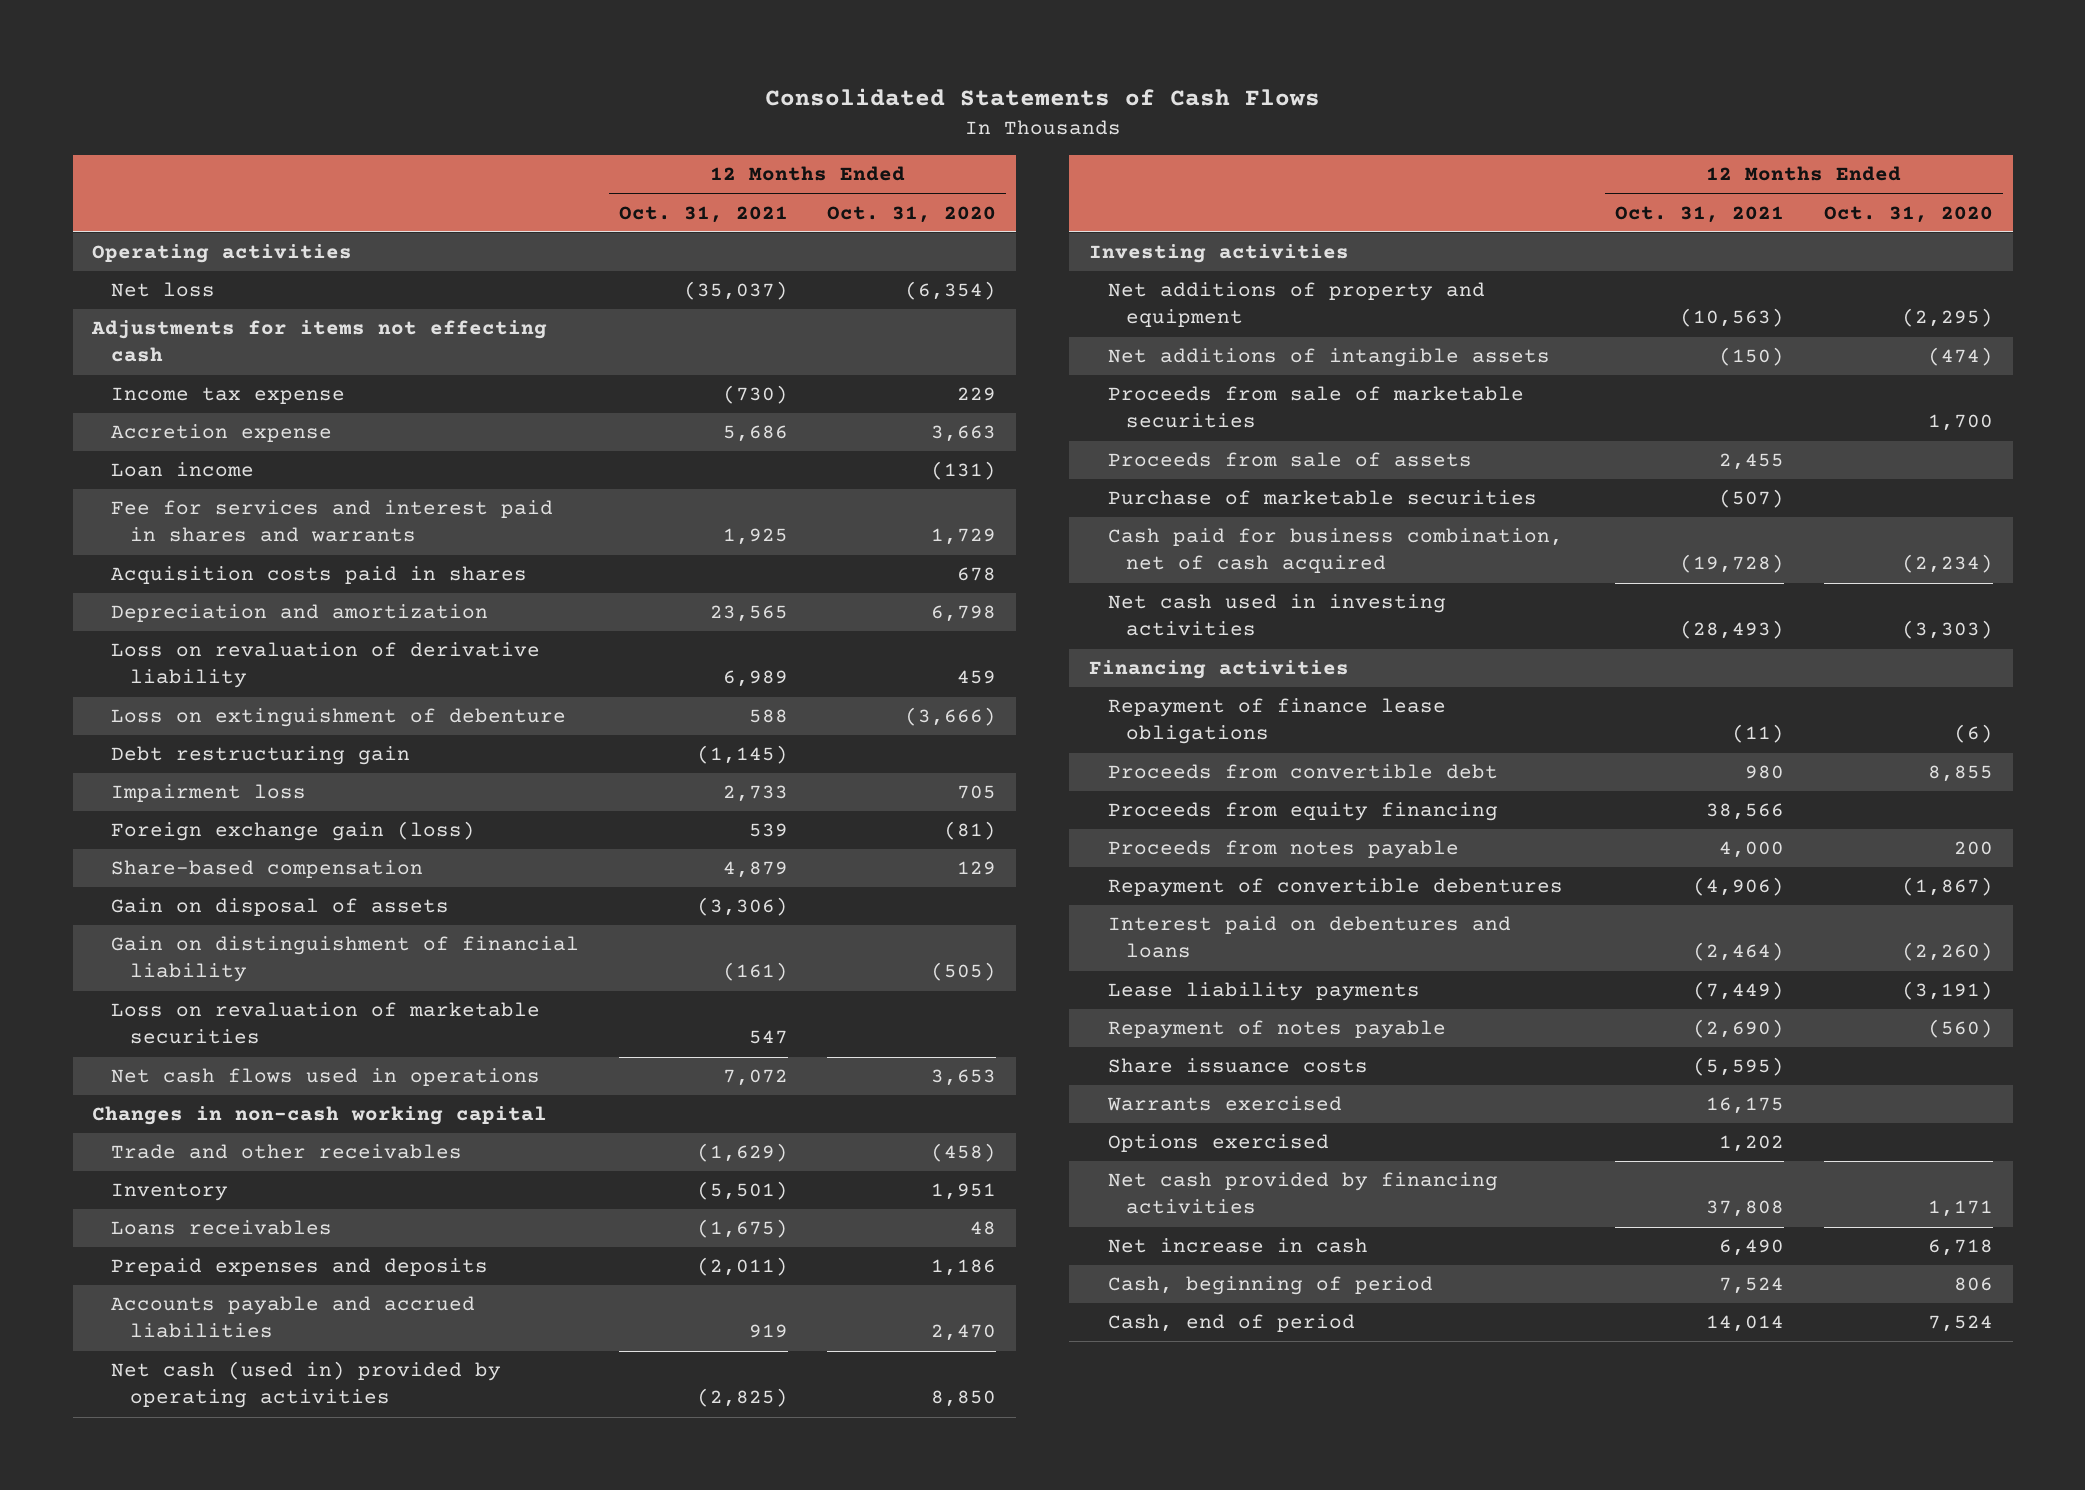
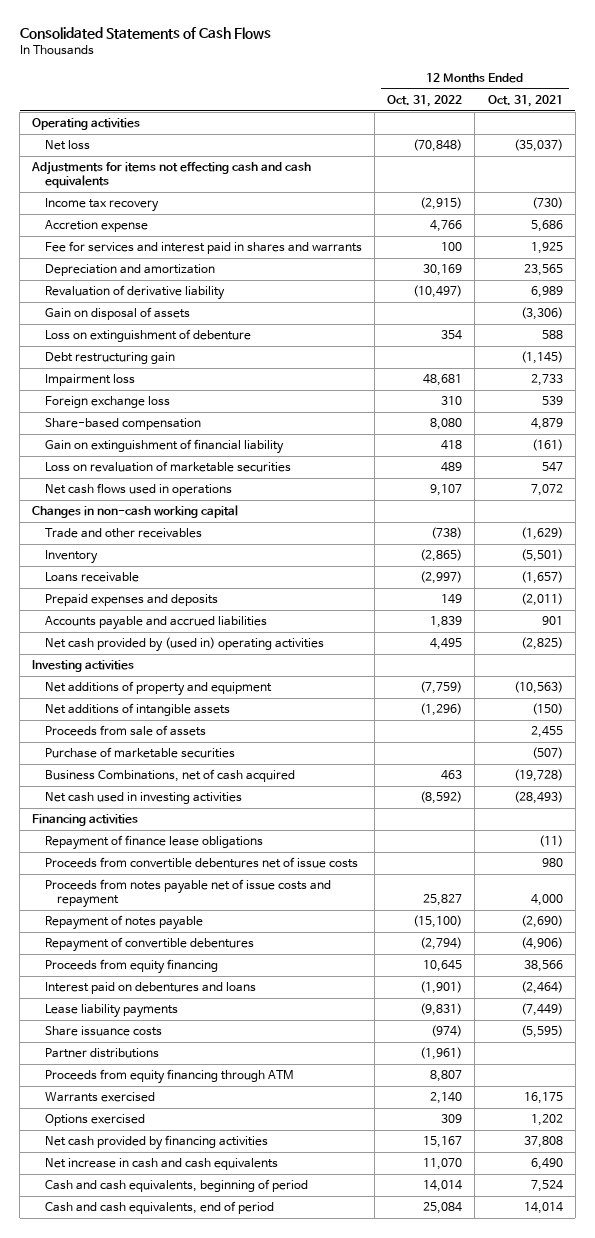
- | 12 Months Ended Oct. 31, 2021 | 12 Months Ended Oct. 31, 2020
+ | 12 Months Ended Oct. 31, 2022 | 12 Months Ended Oct. 31, 2021
- Adjustments for items not effecting cash
- Income tax expense | (730) | 229
+ Adjustments for items not effecting cash and cash equivalents
+ Income tax recovery | (2,915) | (730)
- Loan income | | (131)
- Acquisition costs paid in shares | | 678
- Loss on revaluation of derivative liability | 6,989 | 459
+ Revaluation of derivative liability | (10,497) | 6,989
moved up: Gain on disposal of assets | | (3,306)
- Foreign exchange gain (loss) | 539 | (81)
+ Foreign exchange loss | 310 | 539
- Gain on distinguishment of financial liability | (161) | (505)
+ Gain on extinguishment of financial liability | 418 | (161)
- Loans receivables | (1,675) | 48
+ Loans receivable | (2,997) | (1,657)
- Accounts payable and accrued liabilities | 919 | 2,470
- Net cash (used in) provided by operating activities | (2,825) | 8,850
+ Accounts payable and accrued liabilities | 1,839 | 901
+ Net cash provided by (used in) operating activities | 4,495 | (2,825)
- Proceeds from sale of marketable securities | | 1,700
- Cash paid for business combination, net of cash acquired | (19,728) | (2,234)
+ Business Combinations, net of cash acquired | 463 | (19,728)
- Proceeds from convertible debt | 980 | 8,855
- Proceeds from notes payable | 4,000 | 200
+ Proceeds from convertible debentures net of issue costs | | 980
+ Proceeds from notes payable net of issue costs and repayment | 25,827 | 4,000
moved up: Repayment of notes payable | (15,100) | (2,690)
moved down: Proceeds from equity financing | 10,645 | 38,566
+ Partner distributions | (1,961) |
+ Proceeds from equity financing through ATM | 8,807 |
- Net increase in cash | 6,490 | 6,718
- Cash, beginning of period | 7,524 | 806
- Cash, end of period | 14,014 | 7,524
+ Net increase in cash and cash equivalents | 11,070 | 6,490
+ Cash and cash equivalents, beginning of period | 14,014 | 7,524
+ Cash and cash equivalents, end of period | 25,084 | 14,014

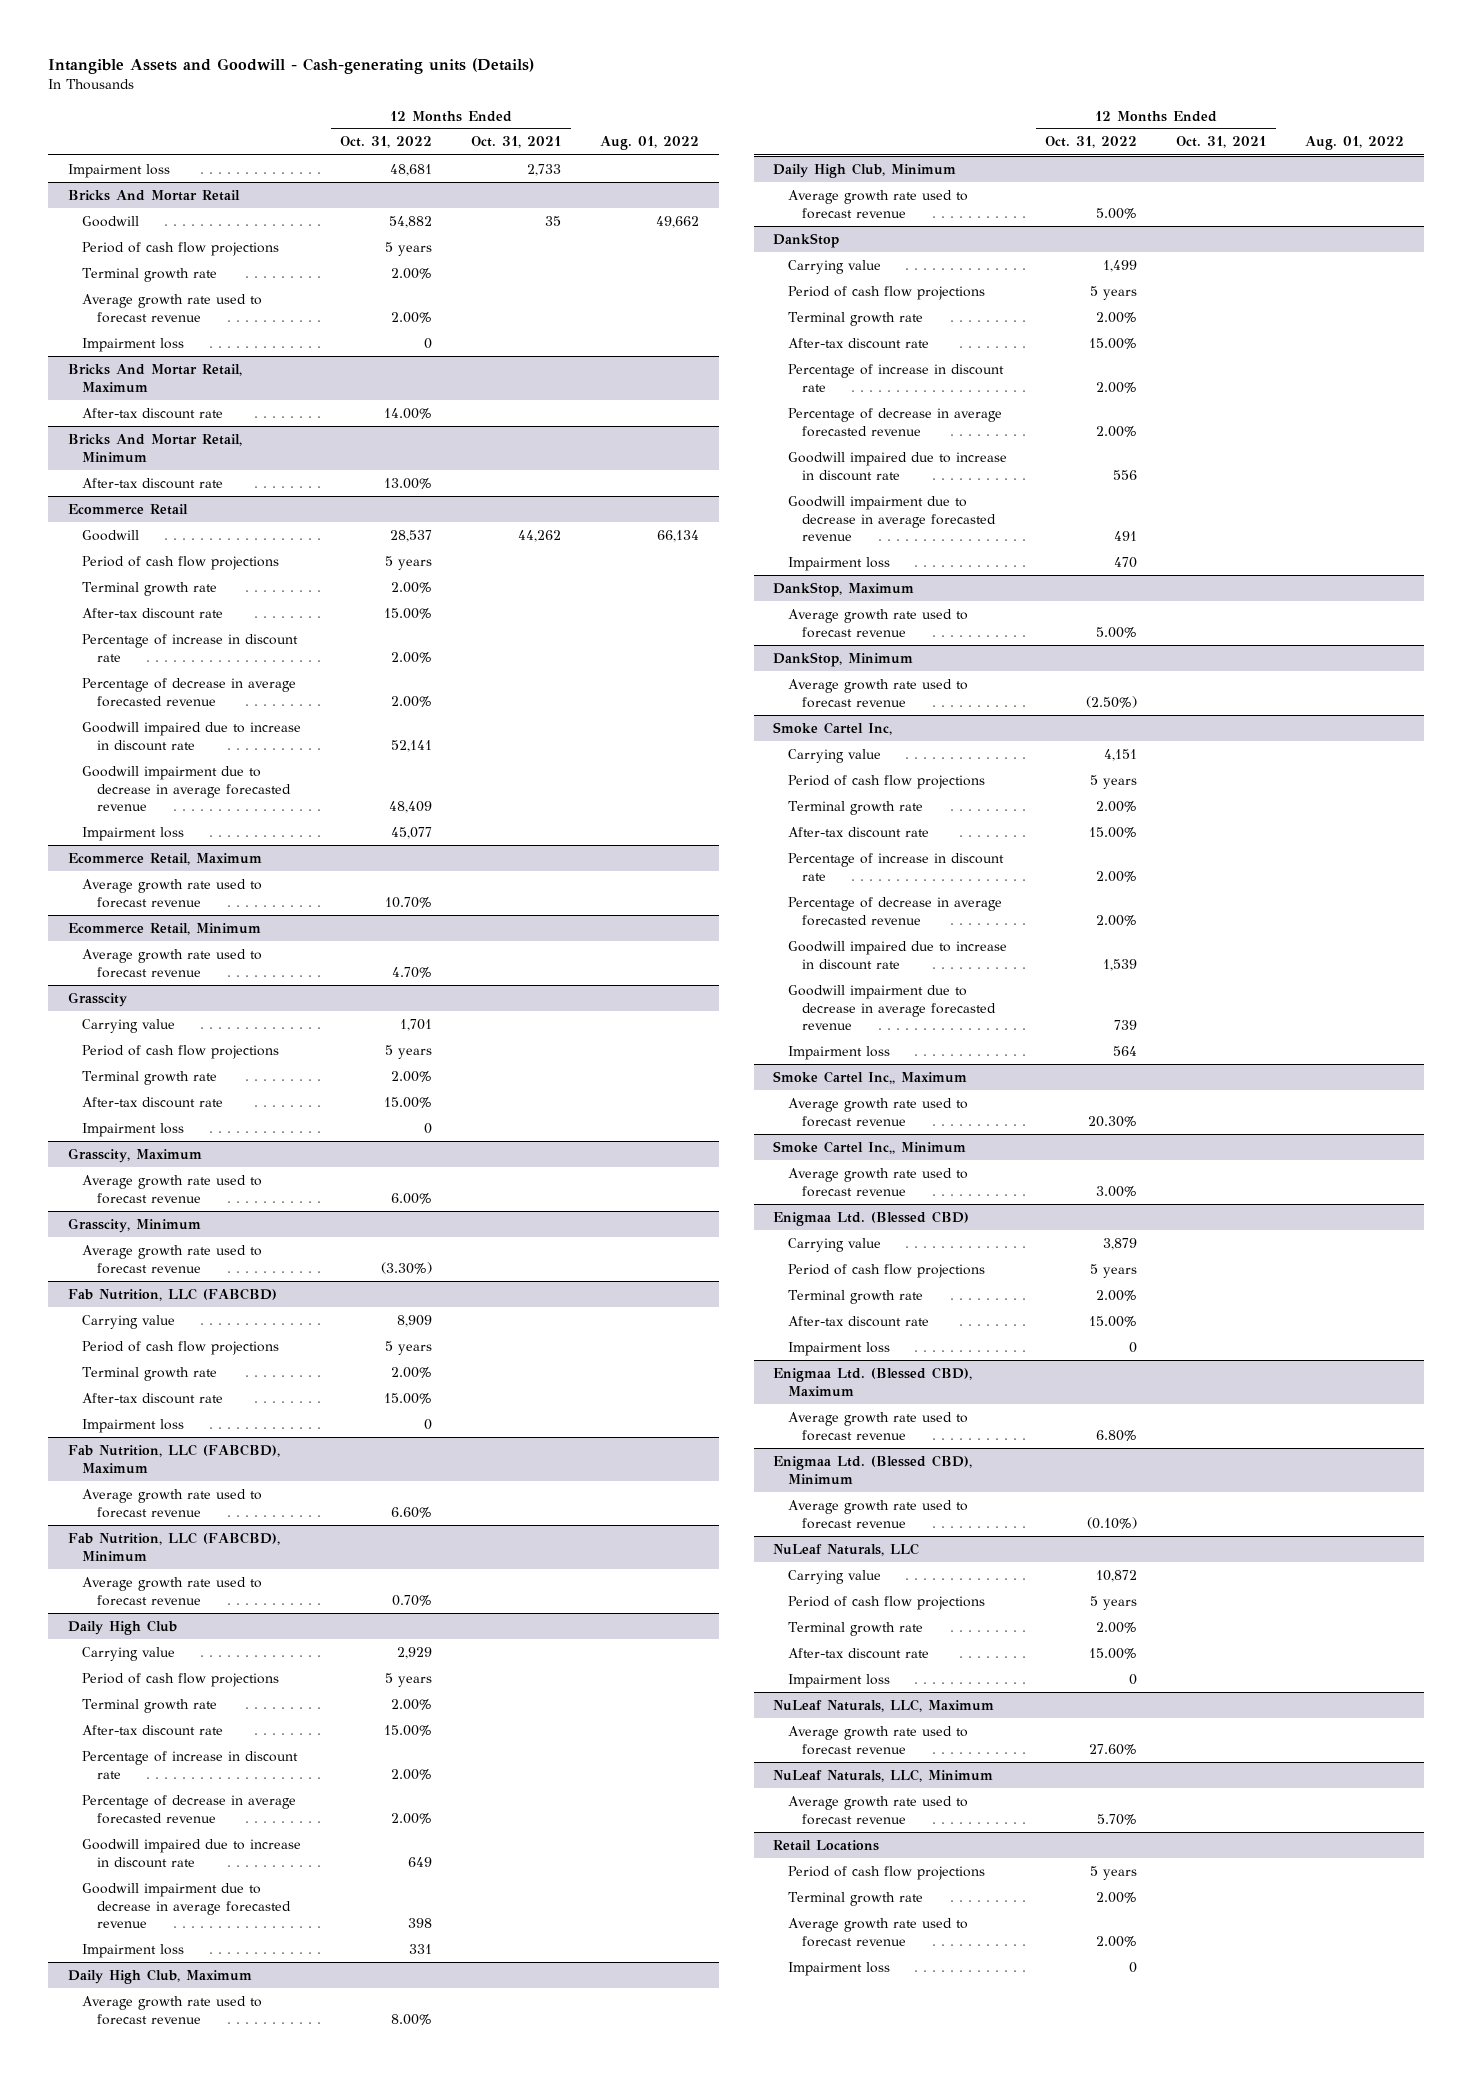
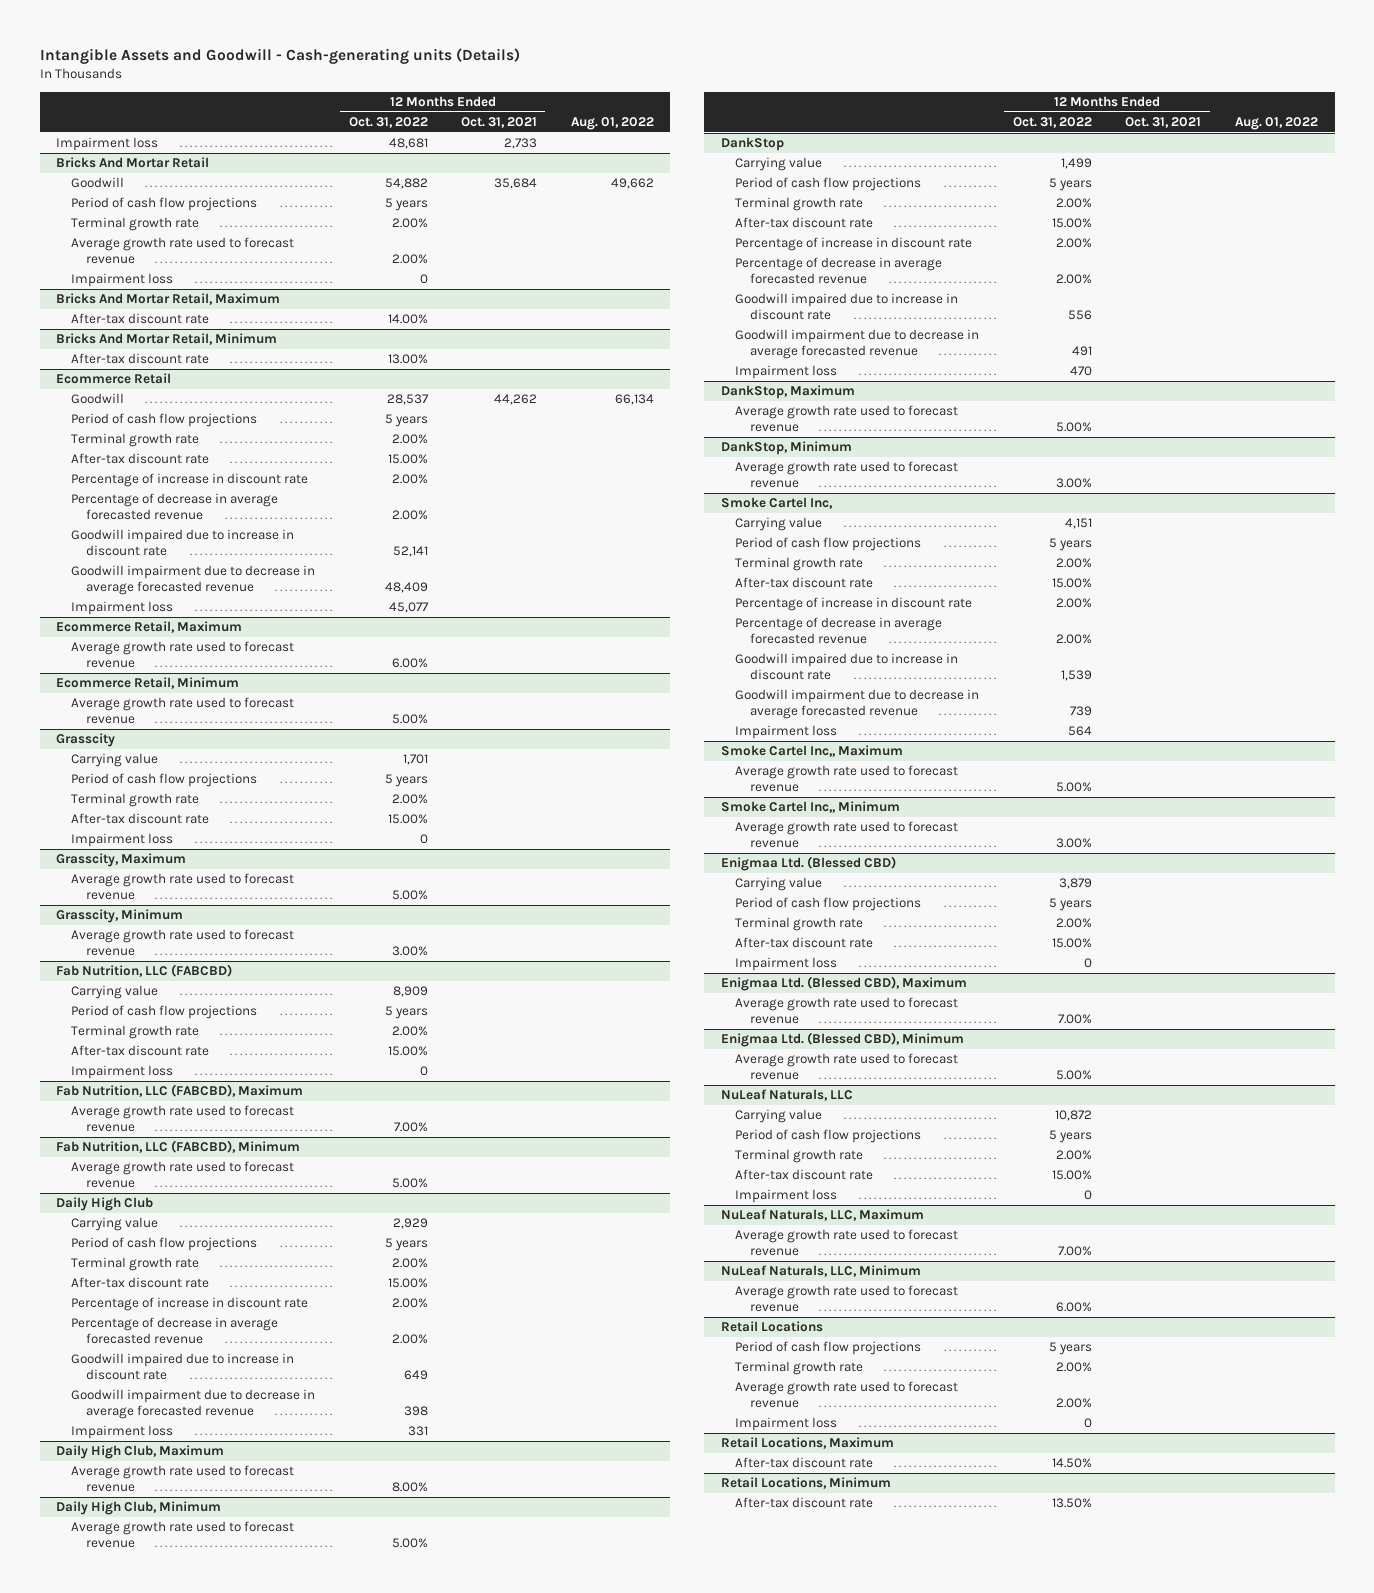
@ Bricks And Mortar Retail
- Goodwill | 54,882 | 35 | 49,662
+ Goodwill | 54,882 | 35,684 | 49,662
@ Ecommerce Retail, Maximum
- Average growth rate used to forecast revenue | 10.70% | |
+ Average growth rate used to forecast revenue | 6.00% | |
@ Ecommerce Retail, Minimum
- Average growth rate used to forecast revenue | 4.70% | |
+ Average growth rate used to forecast revenue | 5.00% | |
@ Grasscity, Maximum
- Average growth rate used to forecast revenue | 6.00% | |
+ Average growth rate used to forecast revenue | 5.00% | |
@ Grasscity, Minimum
- Average growth rate used to forecast revenue | (3.30%) | |
+ Average growth rate used to forecast revenue | 3.00% | |
@ Fab Nutrition, LLC (FABCBD), Maximum
- Average growth rate used to forecast revenue | 6.60% | |
+ Average growth rate used to forecast revenue | 7.00% | |
@ Fab Nutrition, LLC (FABCBD), Minimum
- Average growth rate used to forecast revenue | 0.70% | |
+ Average growth rate used to forecast revenue | 5.00% | |
@ DankStop, Minimum
- Average growth rate used to forecast revenue | (2.50%) | |
+ Average growth rate used to forecast revenue | 3.00% | |
@ Smoke Cartel Inc,, Maximum
- Average growth rate used to forecast revenue | 20.30% | |
+ Average growth rate used to forecast revenue | 5.00% | |
@ Enigmaa Ltd. (Blessed CBD), Maximum
- Average growth rate used to forecast revenue | 6.80% | |
+ Average growth rate used to forecast revenue | 7.00% | |
@ Enigmaa Ltd. (Blessed CBD), Minimum
- Average growth rate used to forecast revenue | (0.10%) | |
+ Average growth rate used to forecast revenue | 5.00% | |
@ NuLeaf Naturals, LLC, Maximum
- Average growth rate used to forecast revenue | 27.60% | |
+ Average growth rate used to forecast revenue | 7.00% | |
@ NuLeaf Naturals, LLC, Minimum
- Average growth rate used to forecast revenue | 5.70% | |
+ Average growth rate used to forecast revenue | 6.00% | |
+ Retail Locations, Maximum
+ After-tax discount rate | 14.50% | |
+ Retail Locations, Minimum
+ After-tax discount rate | 13.50% | |

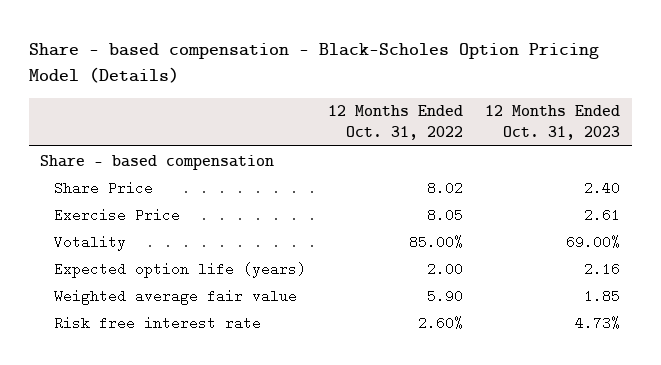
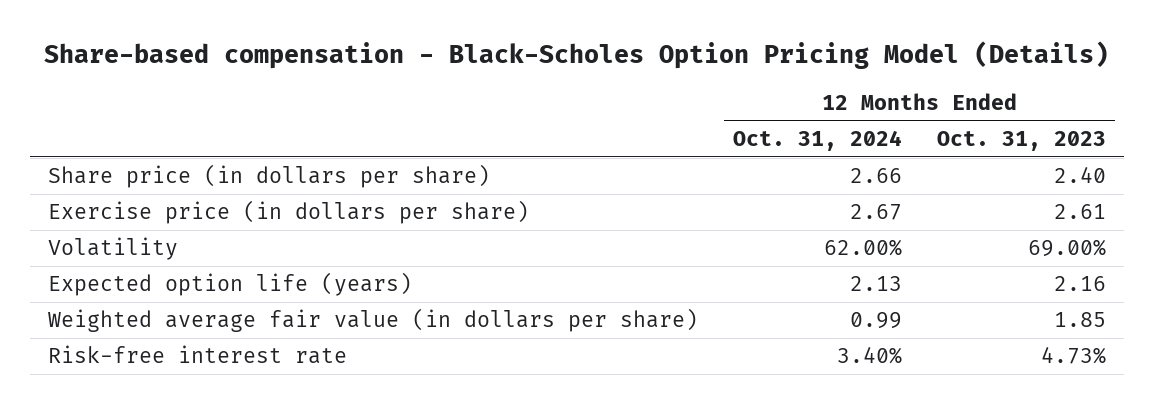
- Share - based compensation - Black-Scholes Option Pricing Model (Details)
+ Share-based compensation - Black-Scholes Option Pricing Model (Details)
- | 12 Months Ended Oct. 31, 2022 | 12 Months Ended Oct. 31, 2023
+ | 12 Months Ended Oct. 31, 2024 | 12 Months Ended Oct. 31, 2023
- Share - based compensation
- Share Price | 8.02 | 2.40
- Exercise Price | 8.05 | 2.61
- Votality | 85.00% | 69.00%
+ Share price (in dollars per share) | 2.66 | 2.40
+ Exercise price (in dollars per share) | 2.67 | 2.61
+ Volatility | 62.00% | 69.00%
- Weighted average fair value | 5.90 | 1.85
- Risk free interest rate | 2.60% | 4.73%
+ Weighted average fair value (in dollars per share) | 0.99 | 1.85
+ Risk-free interest rate | 3.40% | 4.73%

